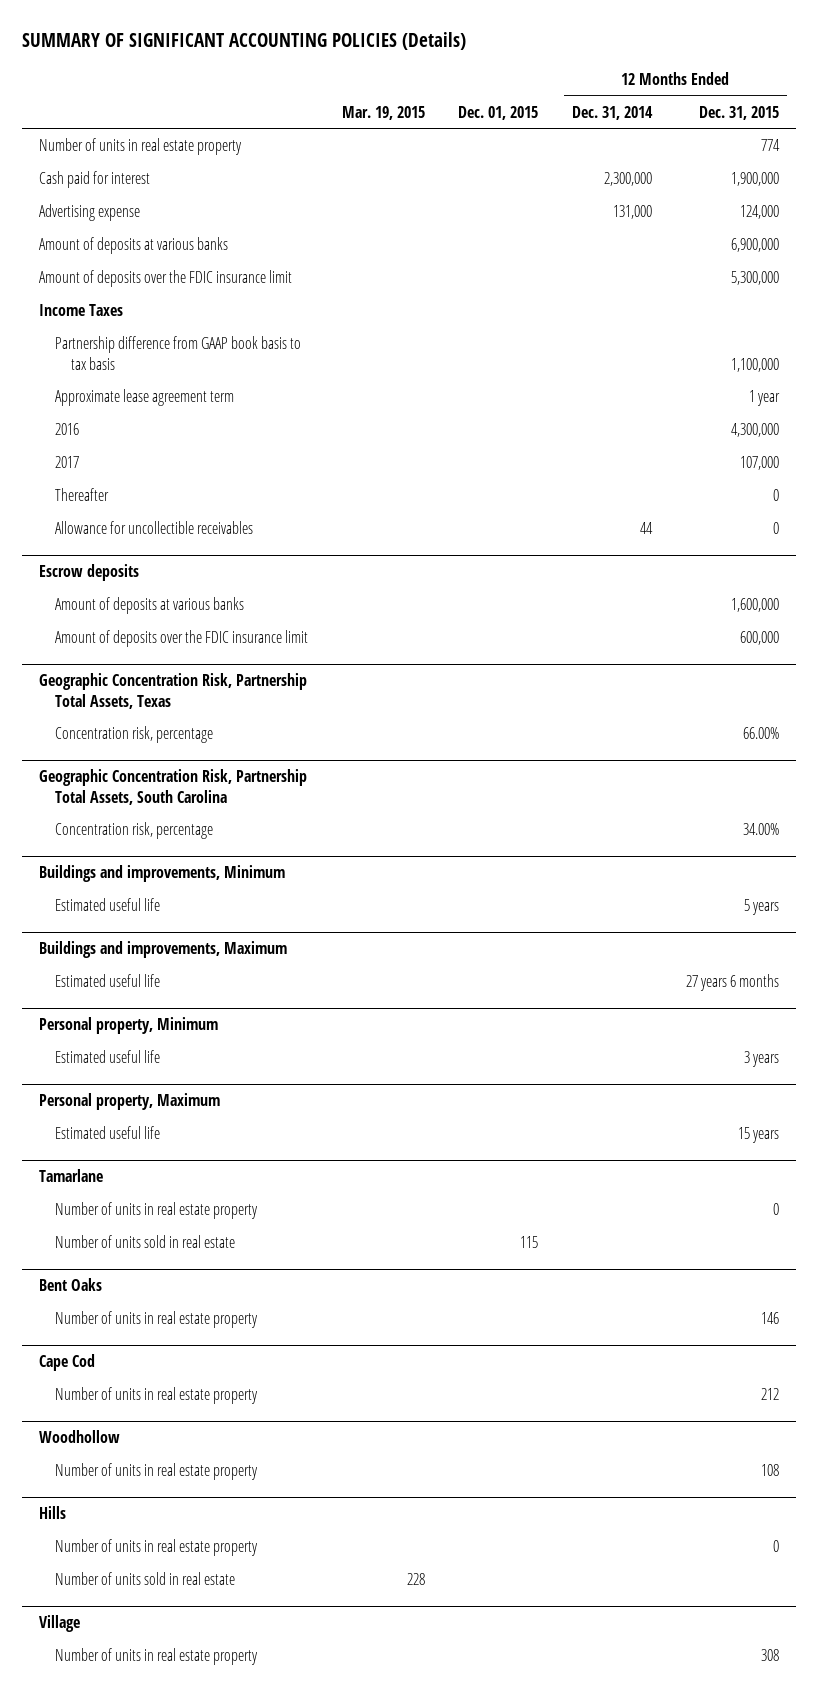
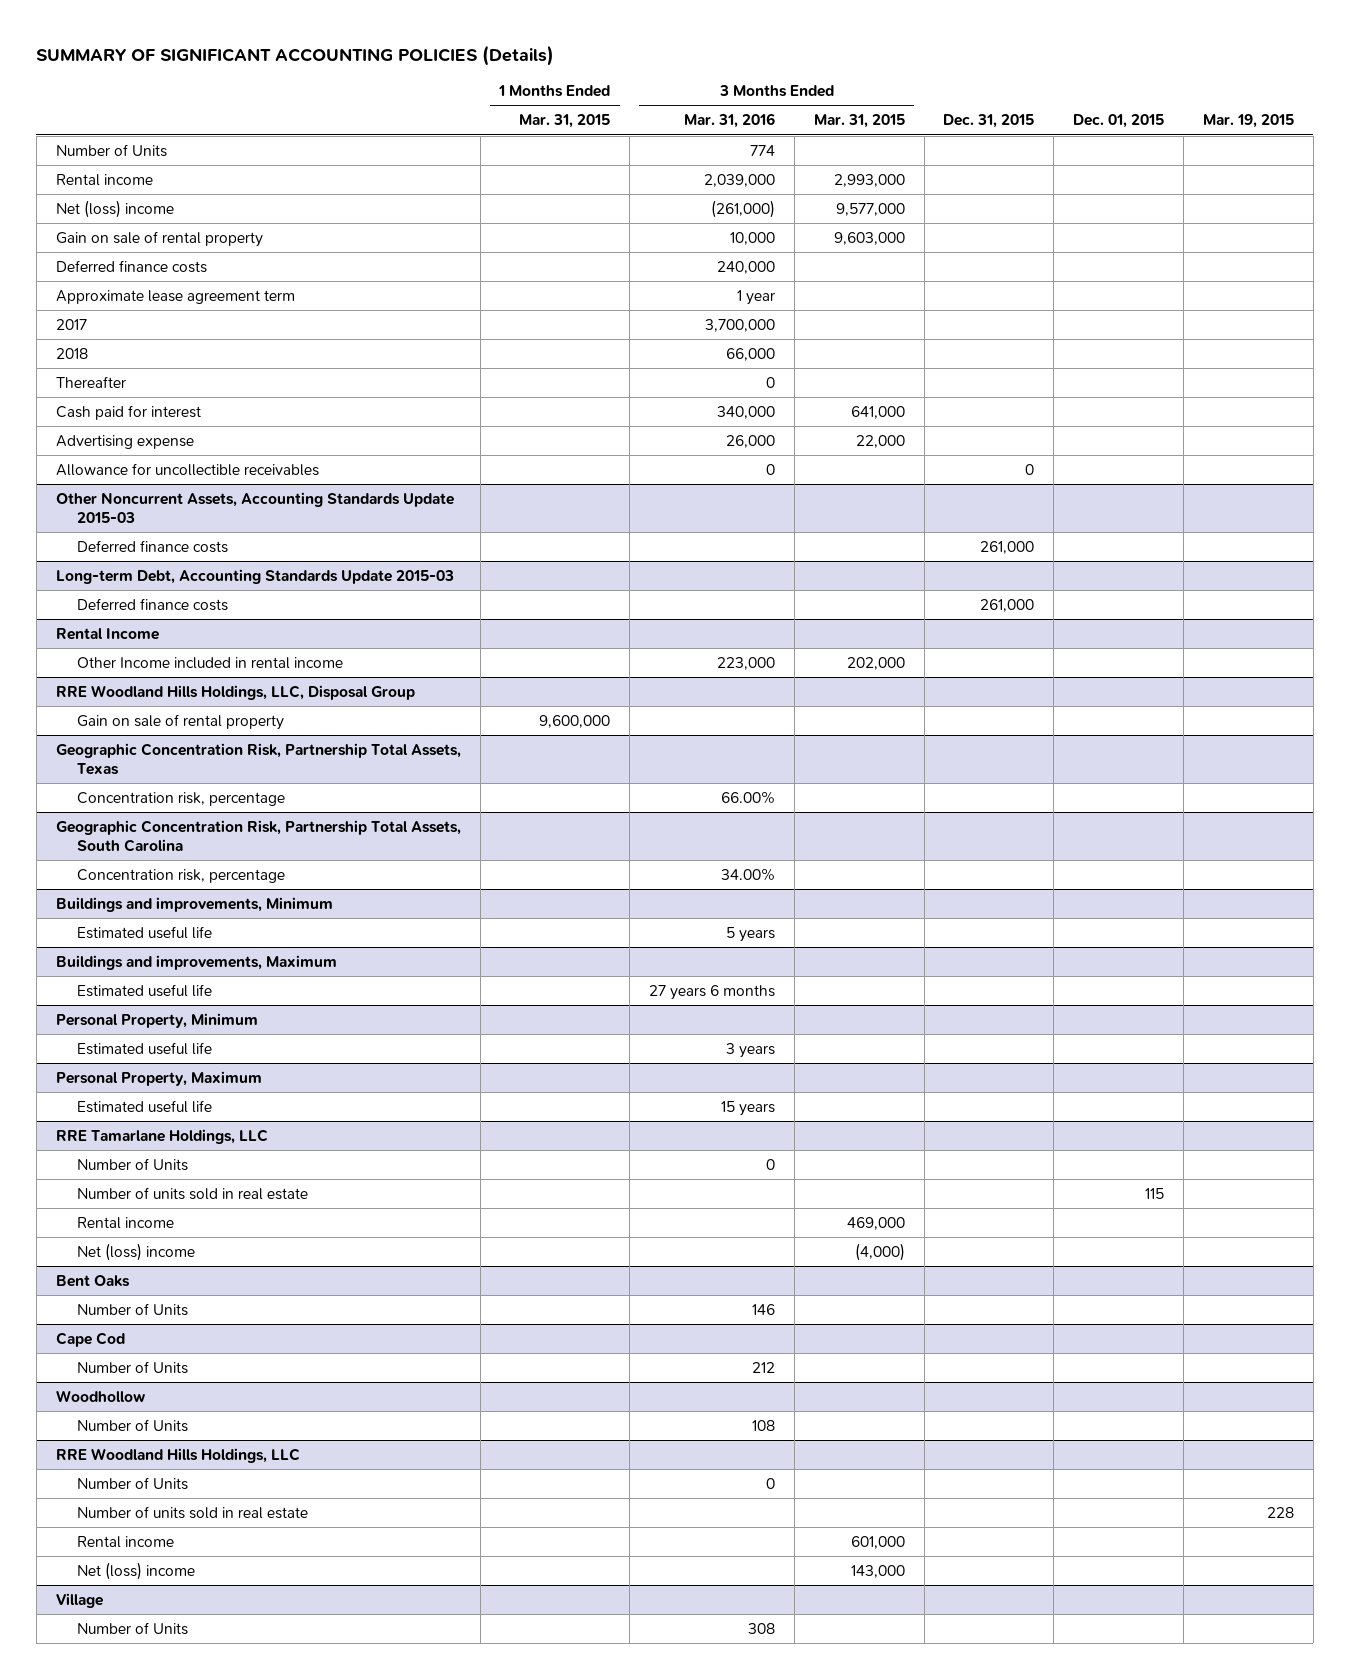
- | Mar. 19, 2015 | Dec. 01, 2015 | 12 Months Ended Dec. 31, 2014 | 12 Months Ended Dec. 31, 2015
+ | 1 Months Ended Mar. 31, 2015 | 3 Months Ended Mar. 31, 2016 | 3 Months Ended Mar. 31, 2015 | Dec. 31, 2015 | Dec. 01, 2015 | Mar. 19, 2015
- Number of units in real estate property | | | | 774
- Amount of deposits at various banks | | | | 6,900,000
- Amount of deposits over the FDIC insurance limit | | | | 5,300,000
- Income Taxes
- Partnership difference from GAAP book basis to tax basis | | | | 1,100,000
+ Number of Units | | 774 | | | |
+ Rental income | | 2,039,000 | 2,993,000 | | |
+ Net (loss) income | | (261,000) | 9,577,000 | | |
+ Gain on sale of rental property | | 10,000 | 9,603,000 | | |
+ Deferred finance costs | | 240,000 | | | |
- 2016 | | | | 4,300,000
+ 2018 | | 66,000 | | | |
moved down: Cash paid for interest | | 340,000 | 641,000 | | |
moved down: Advertising expense | | 26,000 | 22,000 | | |
- Escrow deposits
- Amount of deposits at various banks | | | | 1,600,000
- Amount of deposits over the FDIC insurance limit | | | | 600,000
+ Other Noncurrent Assets, Accounting Standards Update 2015-03
+ Deferred finance costs | | | | 261,000 | |
+ Long-term Debt, Accounting Standards Update 2015-03
+ Deferred finance costs | | | | 261,000 | |
+ Rental Income
+ Other Income included in rental income | | 223,000 | 202,000 | | |
+ RRE Woodland Hills Holdings, LLC, Disposal Group
+ Gain on sale of rental property | 9,600,000 | | | | |
- Personal property, Minimum
+ Personal Property, Minimum
- Personal property, Maximum
+ Personal Property, Maximum
- Tamarlane
- Number of units in real estate property | | | | 0
+ RRE Tamarlane Holdings, LLC
+ Number of Units | | 0 | | | |
+ Rental income | | | 469,000 | | |
+ Net (loss) income | | | (4,000) | | |
@ Bent Oaks
- Number of units in real estate property | | | | 146
+ Number of Units | | 146 | | | |
@ Cape Cod
- Number of units in real estate property | | | | 212
+ Number of Units | | 212 | | | |
@ Woodhollow
- Number of units in real estate property | | | | 108
- Hills
- Number of units in real estate property | | | | 0
@ Woodhollow
+ Number of Units | | 108 | | | |
+ RRE Woodland Hills Holdings, LLC
+ Number of Units | | 0 | | | |
+ Rental income | | | 601,000 | | |
+ Net (loss) income | | | 143,000 | | |
@ Village
- Number of units in real estate property | | | | 308
+ Number of Units | | 308 | | | |

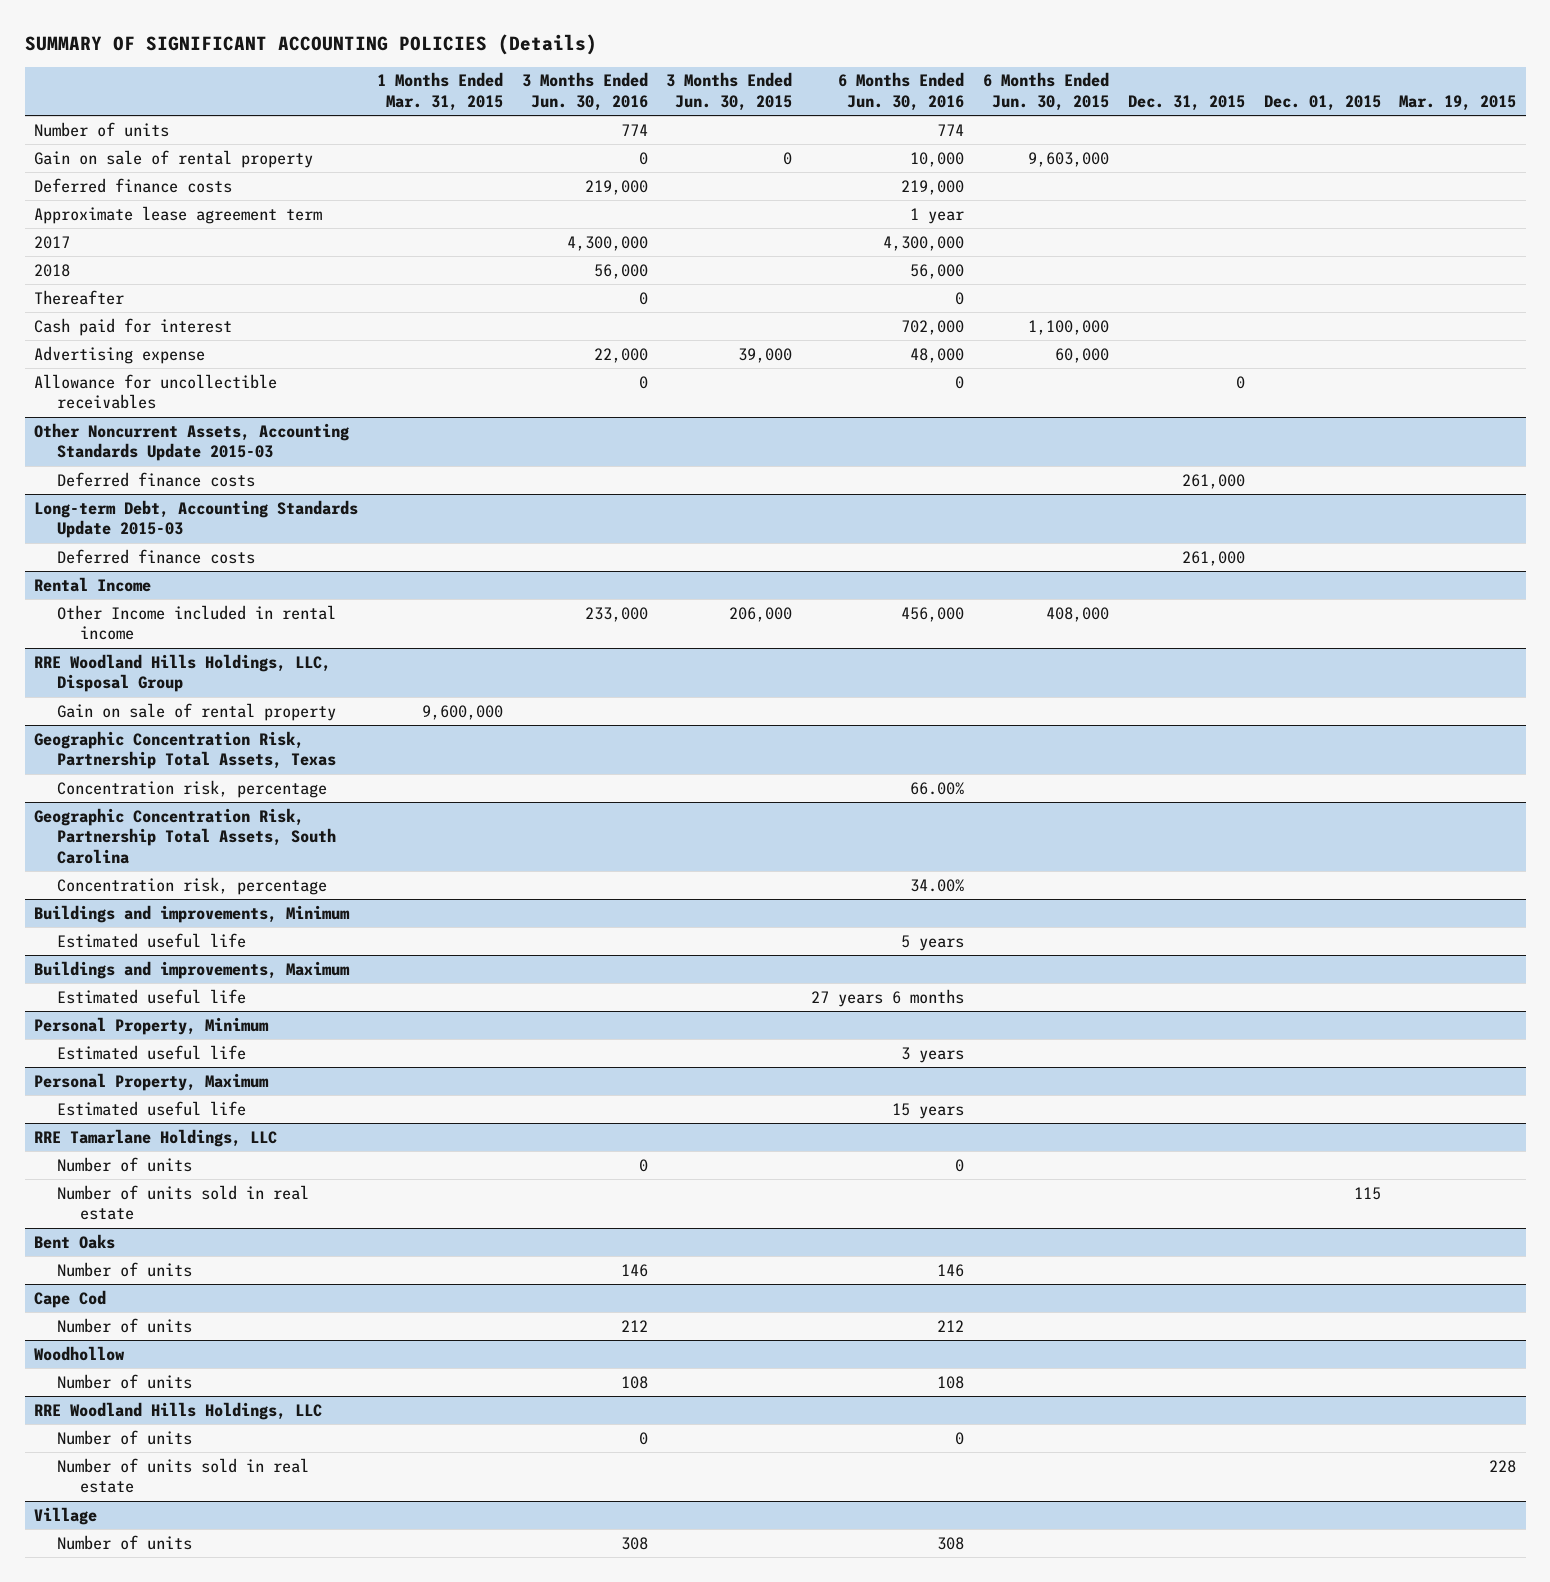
- | 1 Months Ended Mar. 31, 2015 | 3 Months Ended Mar. 31, 2016 | 3 Months Ended Mar. 31, 2015 | Dec. 31, 2015 | Dec. 01, 2015 | Mar. 19, 2015
+ | 1 Months Ended Mar. 31, 2015 | 3 Months Ended Jun. 30, 2016 | 3 Months Ended Jun. 30, 2015 | 6 Months Ended Jun. 30, 2016 | 6 Months Ended Jun. 30, 2015 | Dec. 31, 2015 | Dec. 01, 2015 | Mar. 19, 2015
- Number of Units | | 774 | | | |
- Rental income | | 2,039,000 | 2,993,000 | | |
- Net (loss) income | | (261,000) | 9,577,000 | | |
+ Number of units | | 774 | | 774 | | | |
@ RRE Tamarlane Holdings, LLC
- Number of Units | | 0 | | | |
+ Number of units | | 0 | | 0 | | | |
- Rental income | | | 469,000 | | |
- Net (loss) income | | | (4,000) | | |
@ Bent Oaks
- Number of Units | | 146 | | | |
+ Number of units | | 146 | | 146 | | | |
@ Cape Cod
- Number of Units | | 212 | | | |
+ Number of units | | 212 | | 212 | | | |
@ Woodhollow
- Number of Units | | 108 | | | |
+ Number of units | | 108 | | 108 | | | |
@ RRE Woodland Hills Holdings, LLC
- Number of Units | | 0 | | | |
+ Number of units | | 0 | | 0 | | | |
- Rental income | | | 601,000 | | |
- Net (loss) income | | | 143,000 | | |
@ Village
- Number of Units | | 308 | | | |
+ Number of units | | 308 | | 308 | | | |

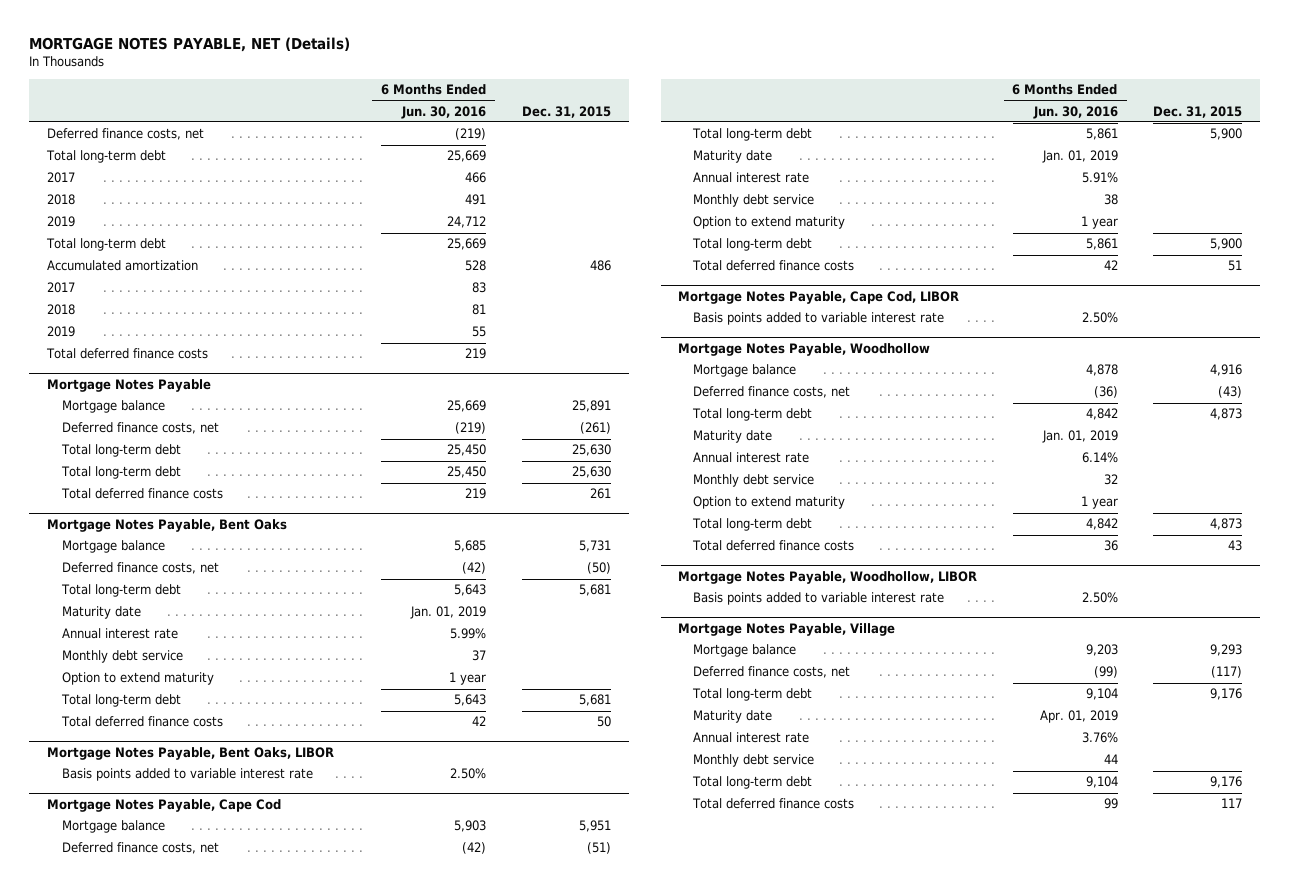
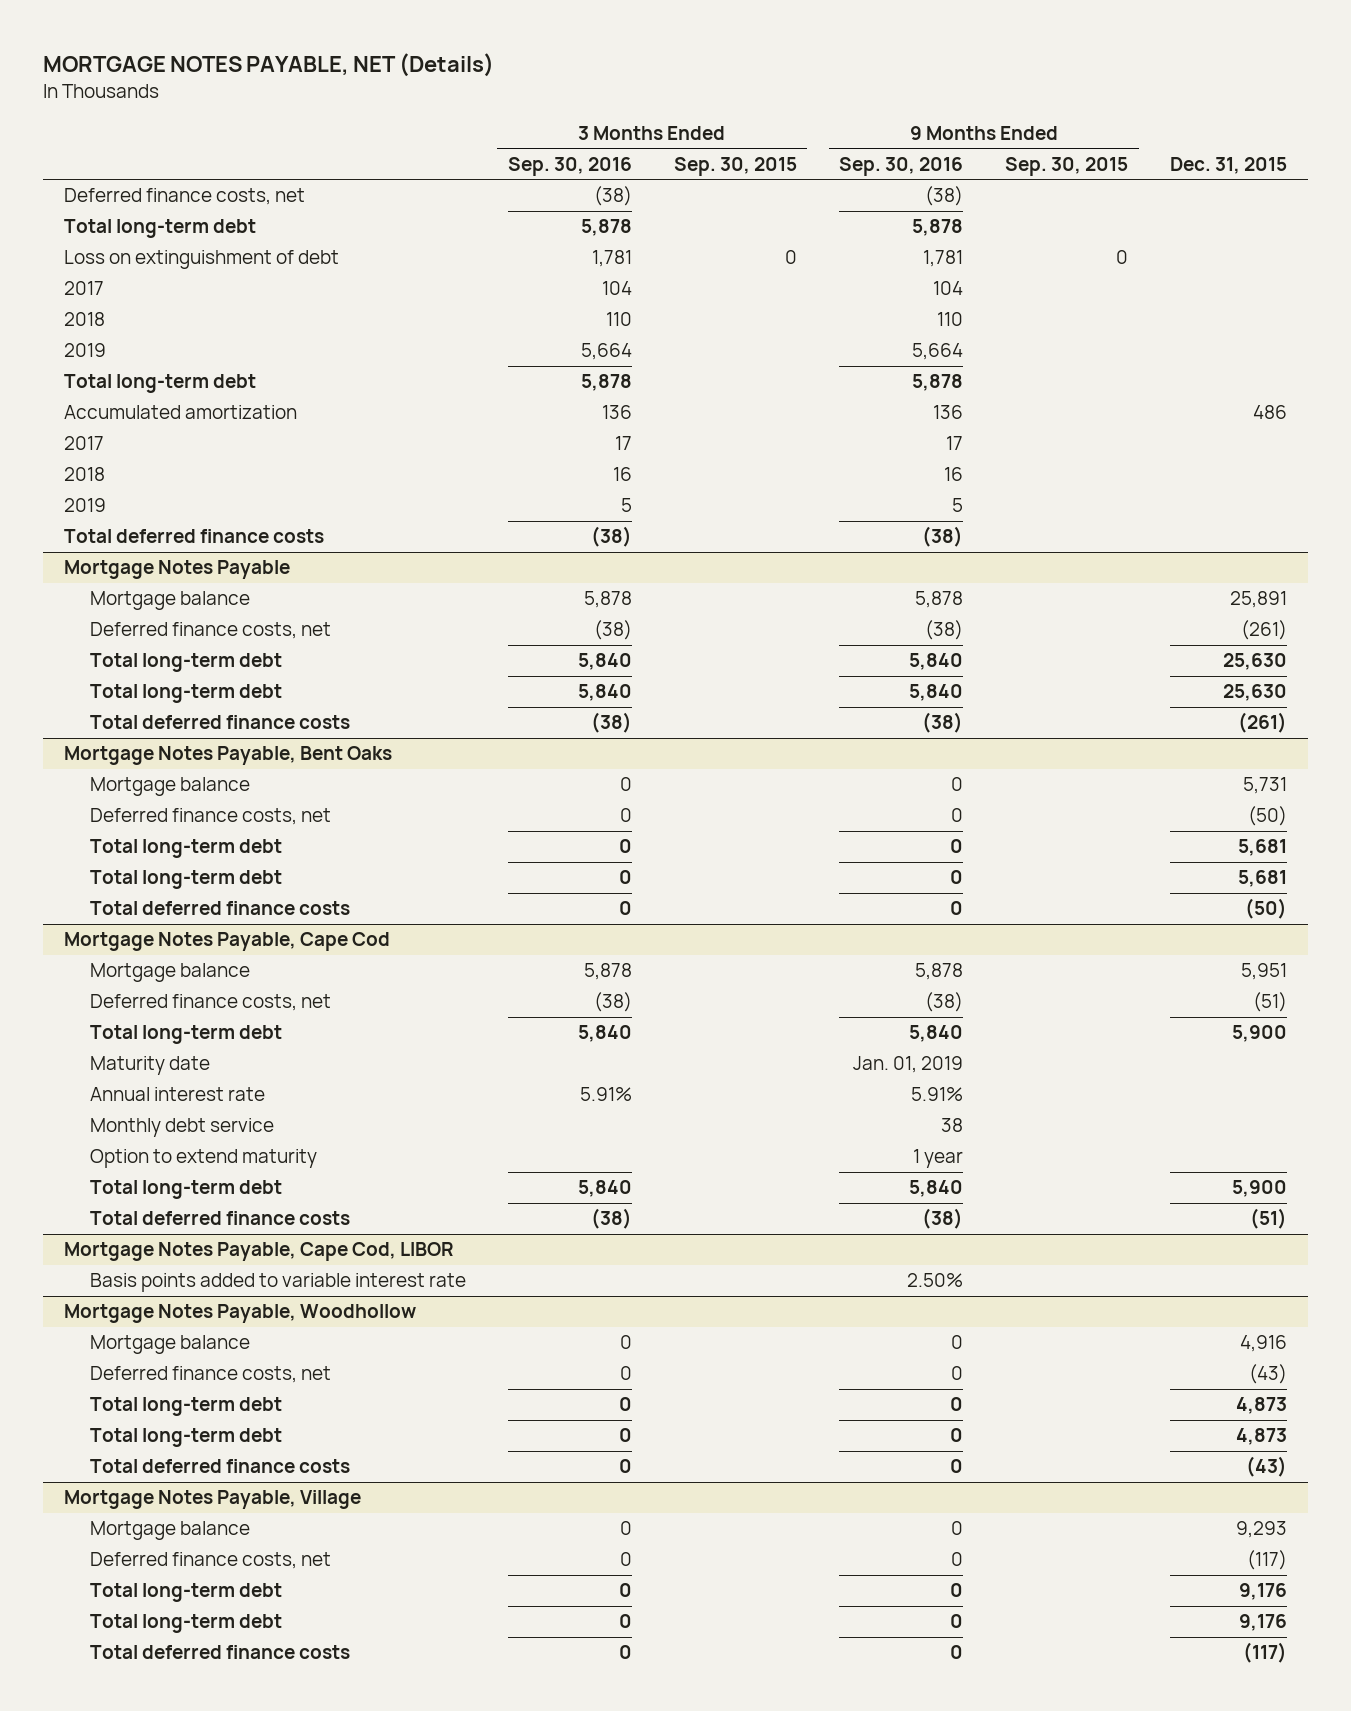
- | 6 Months Ended Jun. 30, 2016 | Dec. 31, 2015
+ | 3 Months Ended Sep. 30, 2016 | 3 Months Ended Sep. 30, 2015 | 9 Months Ended Sep. 30, 2016 | 9 Months Ended Sep. 30, 2015 | Dec. 31, 2015
+ Loss on extinguishment of debt | 1,781 | 0 | 1,781 | 0 |
@ Mortgage Notes Payable
- Total deferred finance costs | 219 | 261
+ Total deferred finance costs | (38) | | (38) | | (261)
@ Mortgage Notes Payable, Bent Oaks
- Maturity date | Jan. 01, 2019 |
- Annual interest rate | 5.99% |
- Monthly debt service | 37 |
- Option to extend maturity | 1 year |
- Total deferred finance costs | 42 | 50
- Mortgage Notes Payable, Bent Oaks, LIBOR
- Basis points added to variable interest rate | 2.50% |
@ Mortgage Notes Payable, Bent Oaks
+ Total deferred finance costs | 0 | | 0 | | (50)
@ Mortgage Notes Payable, Cape Cod
- Total deferred finance costs | 42 | 51
+ Total deferred finance costs | (38) | | (38) | | (51)
@ Mortgage Notes Payable, Woodhollow
- Maturity date | Jan. 01, 2019 |
- Annual interest rate | 6.14% |
- Monthly debt service | 32 |
- Option to extend maturity | 1 year |
- Total deferred finance costs | 36 | 43
- Mortgage Notes Payable, Woodhollow, LIBOR
- Basis points added to variable interest rate | 2.50% |
@ Mortgage Notes Payable, Woodhollow
+ Total deferred finance costs | 0 | | 0 | | (43)
@ Mortgage Notes Payable, Village
- Maturity date | Apr. 01, 2019 |
- Annual interest rate | 3.76% |
- Monthly debt service | 44 |
- Total deferred finance costs | 99 | 117
+ Total deferred finance costs | 0 | | 0 | | (117)

